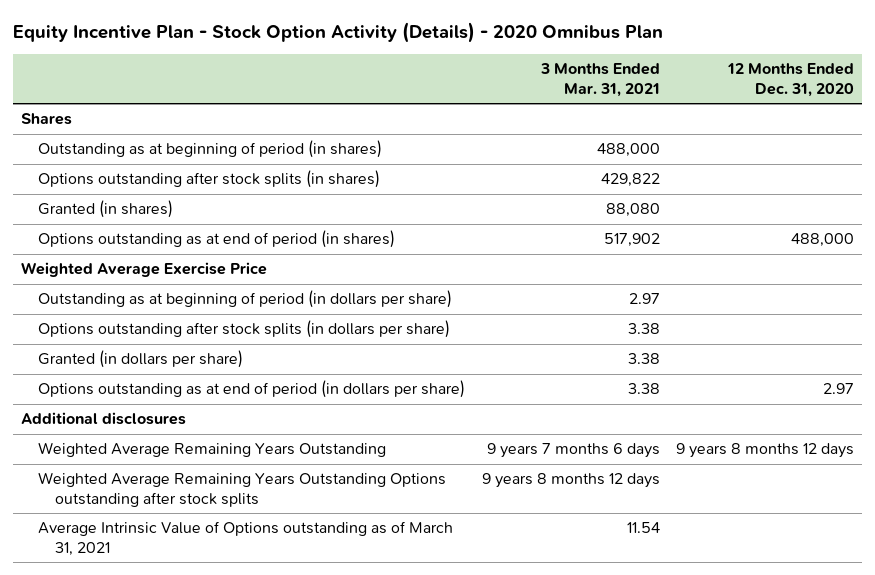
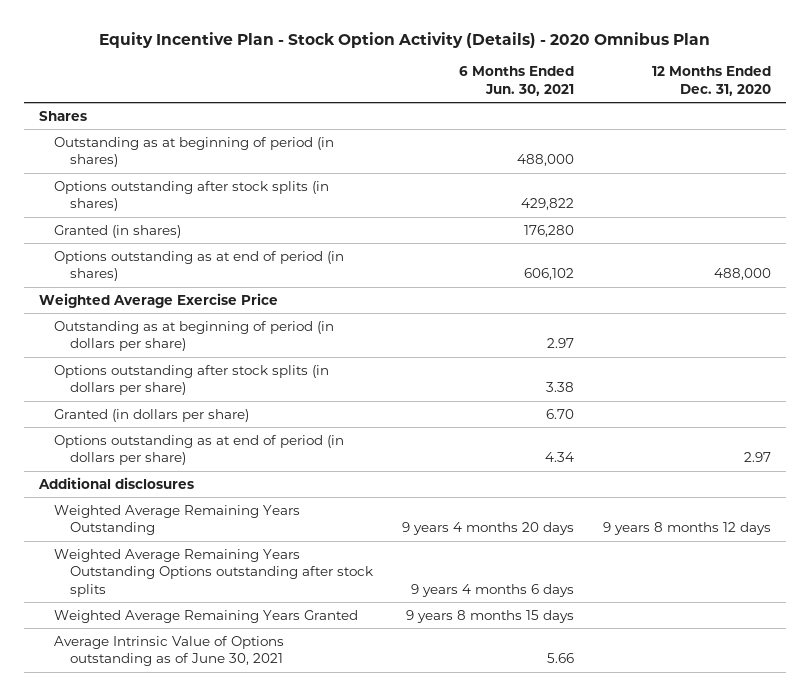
- | 3 Months Ended Mar. 31, 2021 | 12 Months Ended Dec. 31, 2020
+ | 6 Months Ended Jun. 30, 2021 | 12 Months Ended Dec. 31, 2020
- Average Intrinsic Value of Options outstanding as of March 31, 2021 | 11.54 |
+ Weighted Average Remaining Years Granted | 9 years 8 months 15 days |
+ Average Intrinsic Value of Options outstanding as of June 30, 2021 | 5.66 |

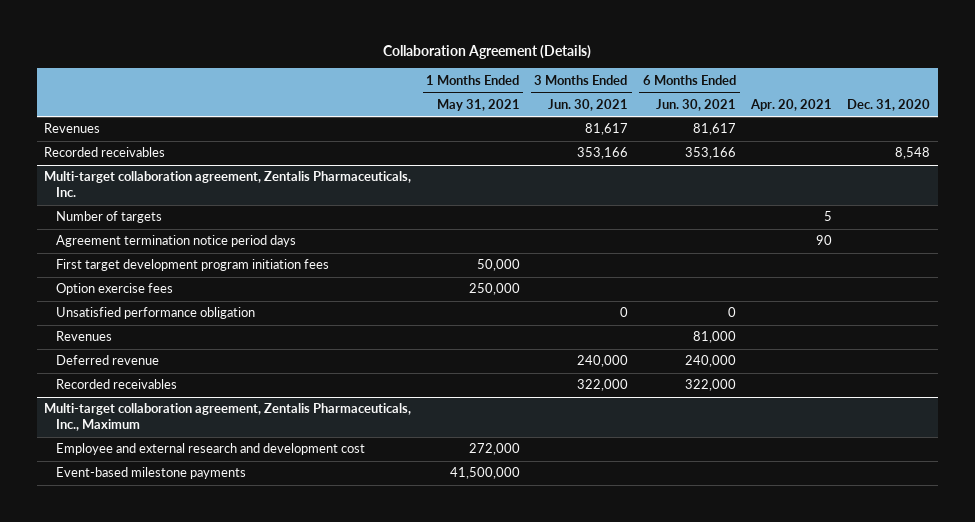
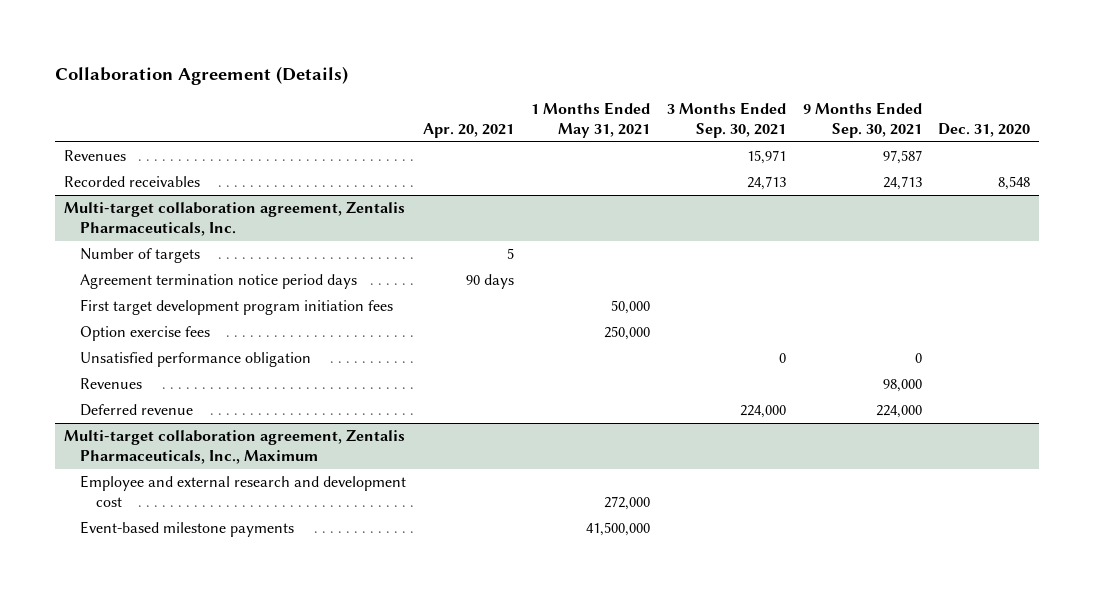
- | 1 Months Ended May 31, 2021 | 3 Months Ended Jun. 30, 2021 | 6 Months Ended Jun. 30, 2021 | Apr. 20, 2021 | Dec. 31, 2020
+ | Apr. 20, 2021 | 1 Months Ended May 31, 2021 | 3 Months Ended Sep. 30, 2021 | 9 Months Ended Sep. 30, 2021 | Dec. 31, 2020
@ Multi-target collaboration agreement, Zentalis Pharmaceuticals, Inc.
- Agreement termination notice period days | | | | 90 |
+ Agreement termination notice period days | 90 days | | | |
- Recorded receivables | | 322,000 | 322,000 | |

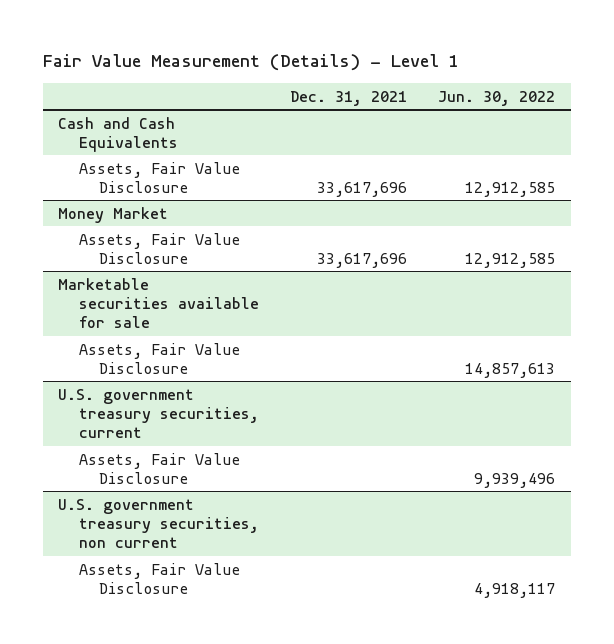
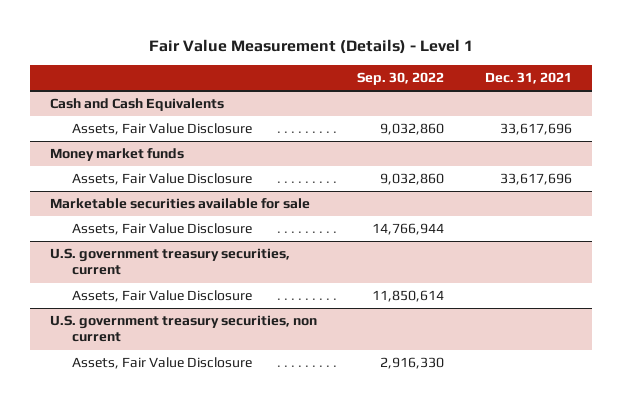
- | Dec. 31, 2021 | Jun. 30, 2022
+ | Sep. 30, 2022 | Dec. 31, 2021
- Money Market
+ Money market funds

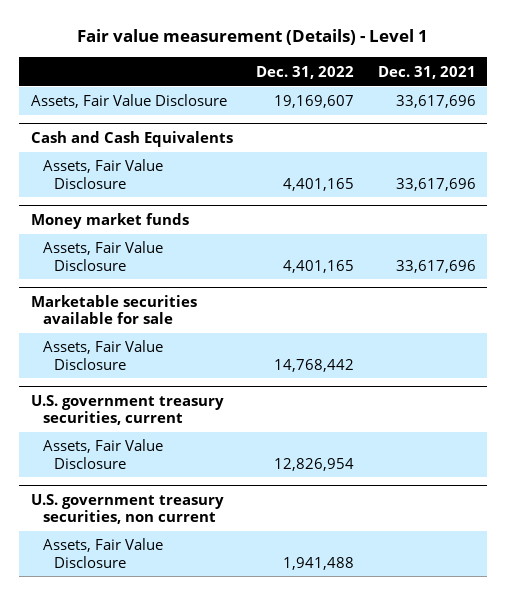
- Fair Value Measurement (Details) - Level 1
+ Fair value measurement (Details) - Level 1
- | Sep. 30, 2022 | Dec. 31, 2021
+ | Dec. 31, 2022 | Dec. 31, 2021
+ Assets, Fair Value Disclosure | 19,169,607 | 33,617,696

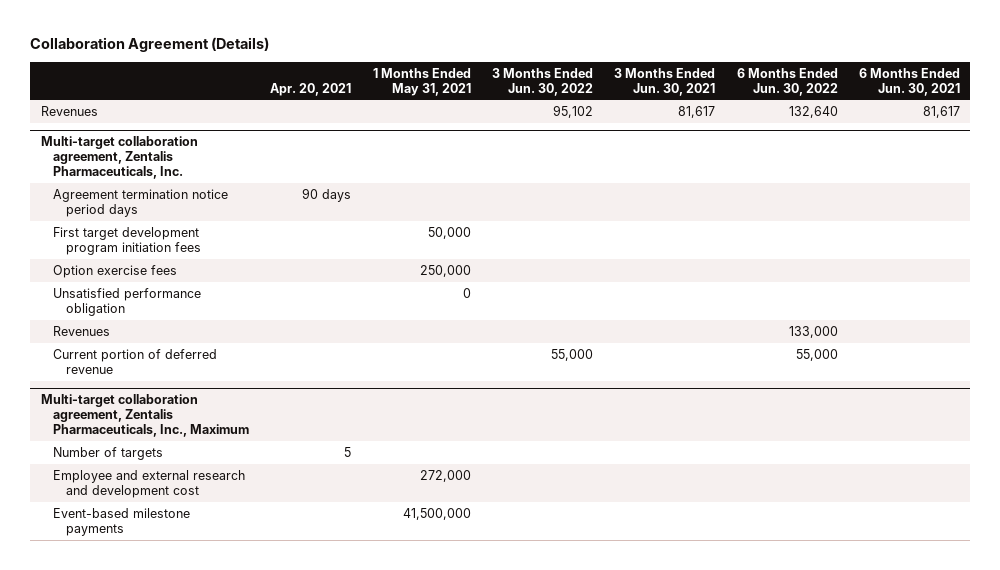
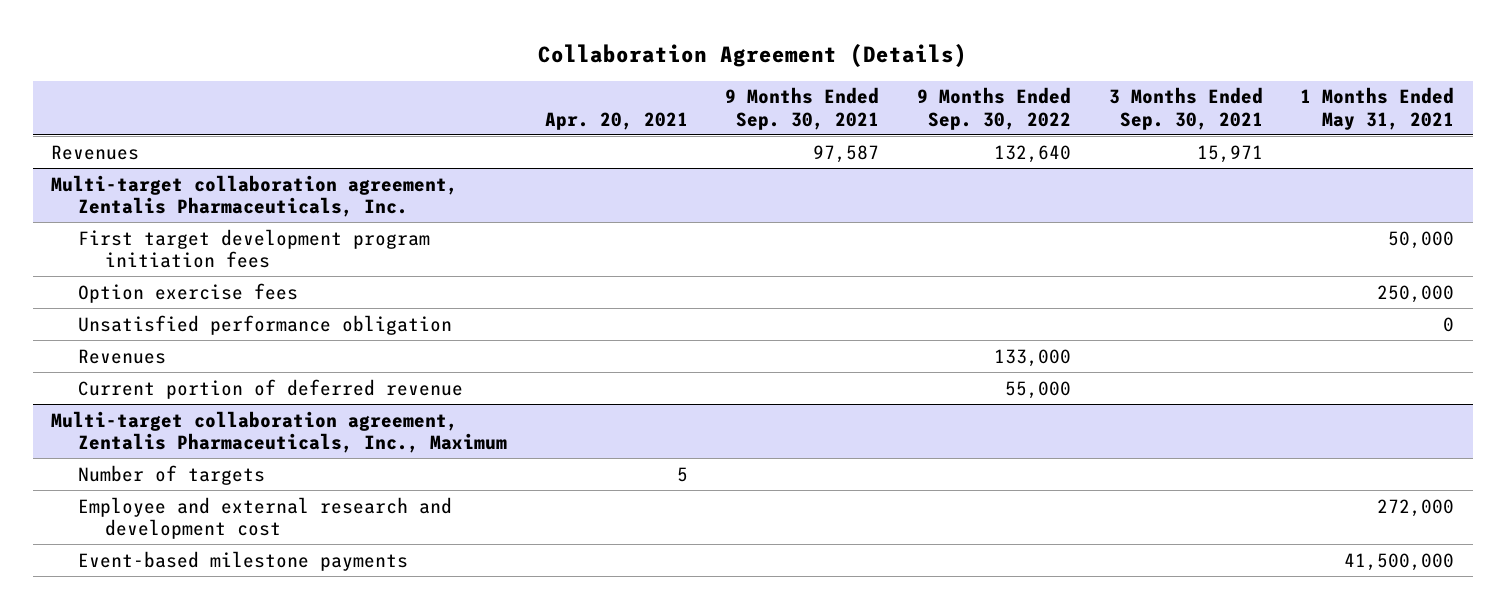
- | Apr. 20, 2021 | 1 Months Ended May 31, 2021 | 3 Months Ended Jun. 30, 2022 | 3 Months Ended Jun. 30, 2021 | 6 Months Ended Jun. 30, 2022 | 6 Months Ended Jun. 30, 2021
+ | Apr. 20, 2021 | 9 Months Ended Sep. 30, 2021 | 9 Months Ended Sep. 30, 2022 | 3 Months Ended Sep. 30, 2021 | 1 Months Ended May 31, 2021
@ Multi-target collaboration agreement, Zentalis Pharmaceuticals, Inc.
- Agreement termination notice period days | 90 days | | | | |

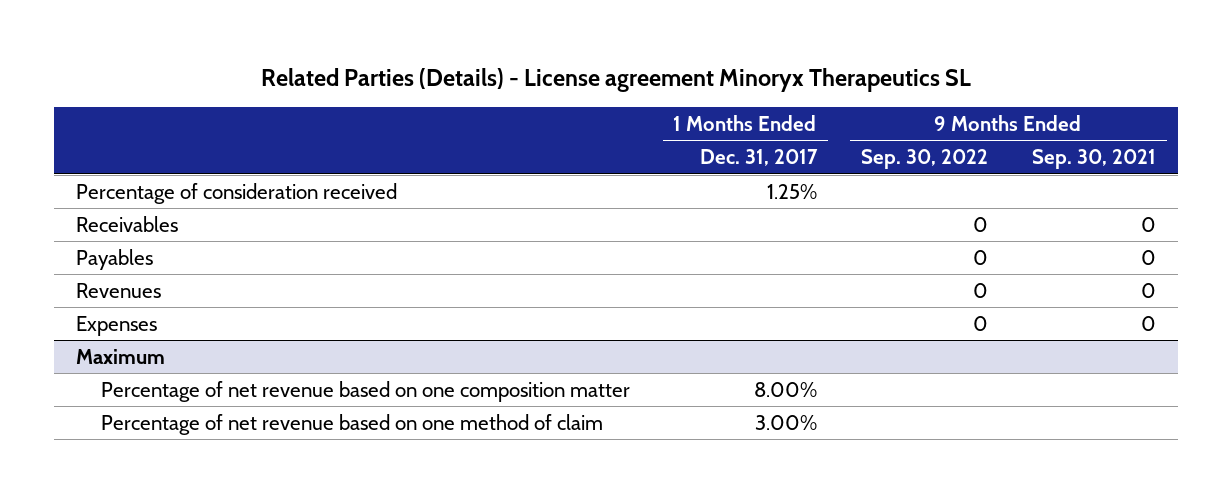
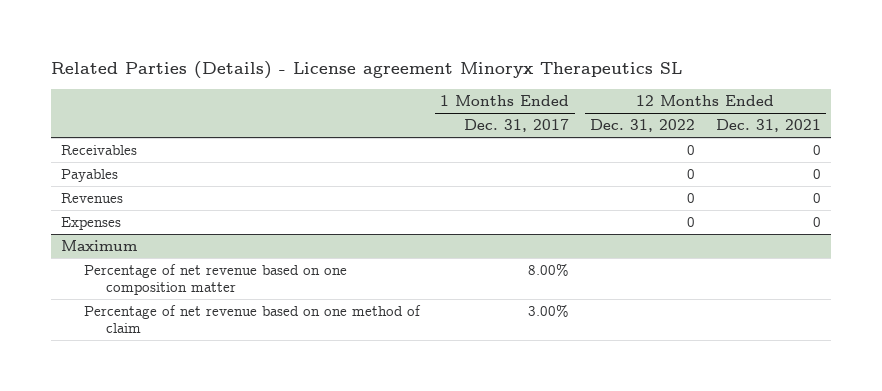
- | 1 Months Ended Dec. 31, 2017 | 9 Months Ended Sep. 30, 2022 | 9 Months Ended Sep. 30, 2021
+ | 1 Months Ended Dec. 31, 2017 | 12 Months Ended Dec. 31, 2022 | 12 Months Ended Dec. 31, 2021
- Percentage of consideration received | 1.25% | |

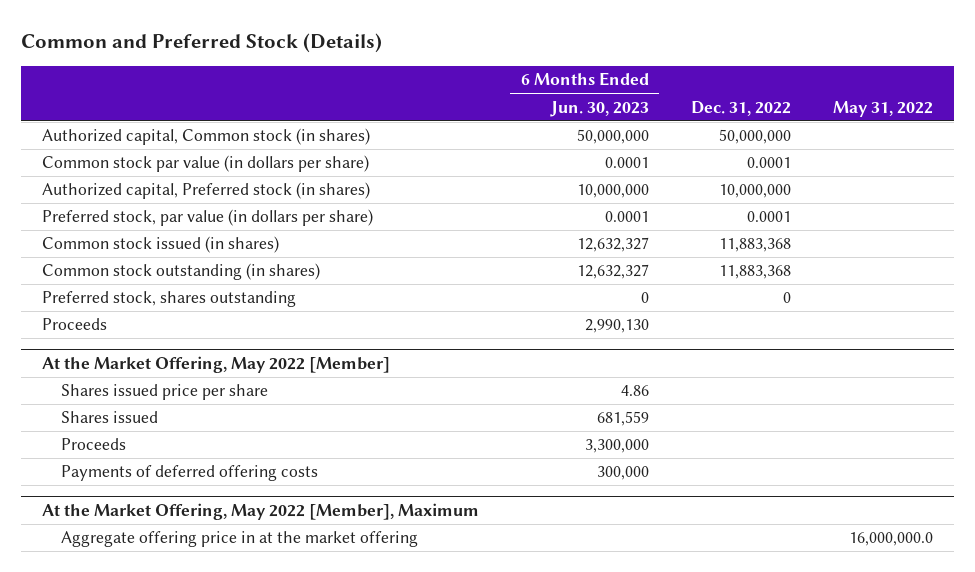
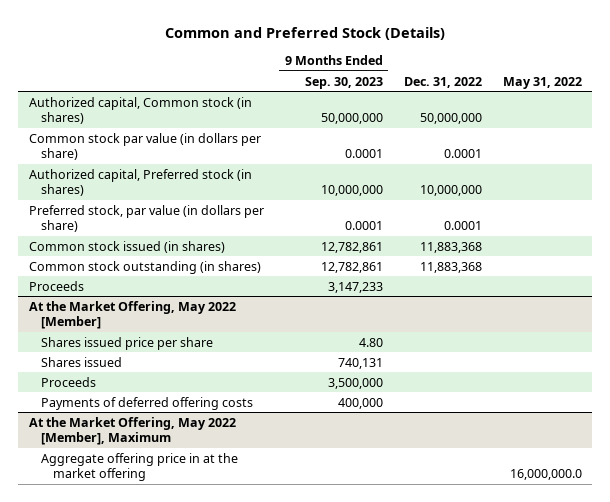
- | 6 Months Ended Jun. 30, 2023 | Dec. 31, 2022 | May 31, 2022
+ | 9 Months Ended Sep. 30, 2023 | Dec. 31, 2022 | May 31, 2022
- Preferred stock, shares outstanding | 0 | 0 |

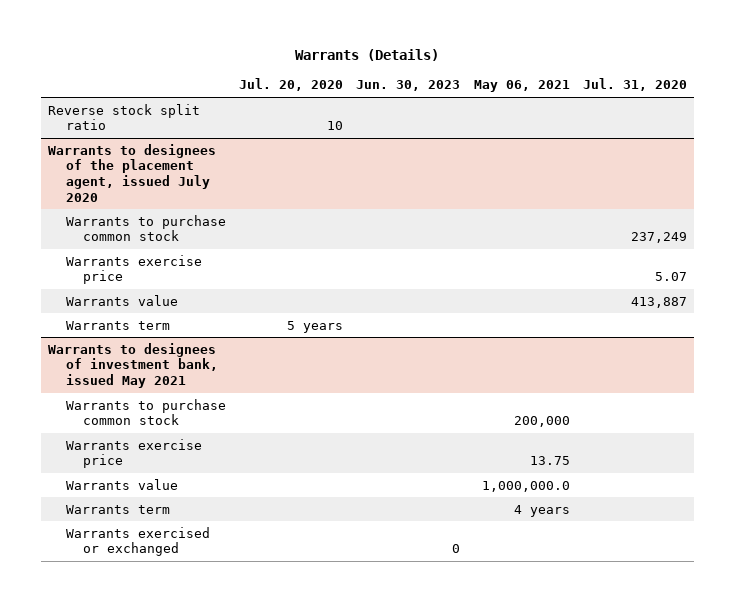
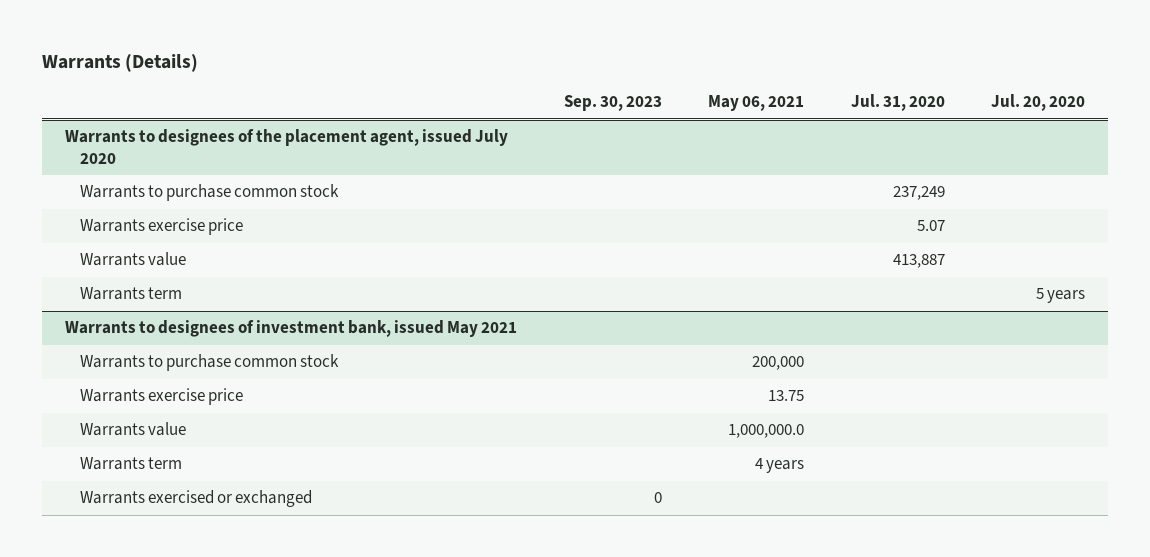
- | Jul. 20, 2020 | Jun. 30, 2023 | May 06, 2021 | Jul. 31, 2020
+ | Sep. 30, 2023 | May 06, 2021 | Jul. 31, 2020 | Jul. 20, 2020
- Reverse stock split ratio | 10 | | |

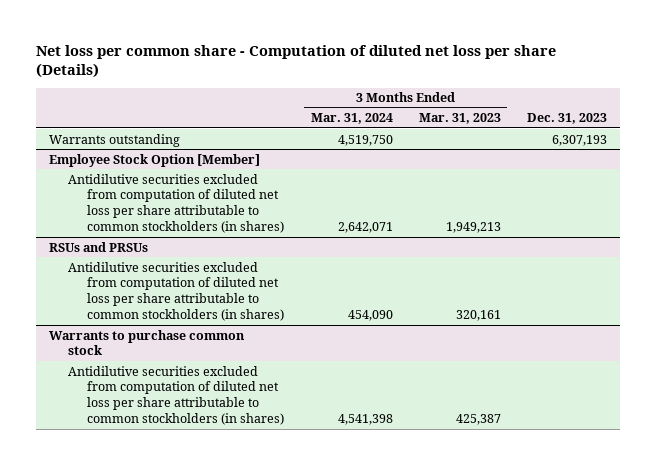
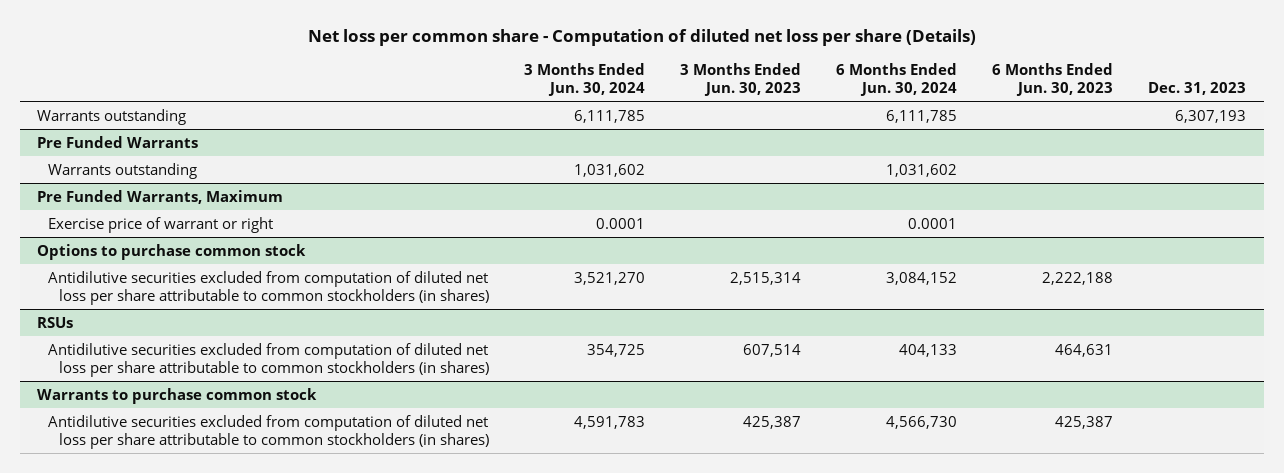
- | 3 Months Ended Mar. 31, 2024 | 3 Months Ended Mar. 31, 2023 | Dec. 31, 2023
+ | 3 Months Ended Jun. 30, 2024 | 3 Months Ended Jun. 30, 2023 | 6 Months Ended Jun. 30, 2024 | 6 Months Ended Jun. 30, 2023 | Dec. 31, 2023
- Employee Stock Option [Member]
+ Pre Funded Warrants
+ Warrants outstanding | 1,031,602 | | 1,031,602 | |
+ Pre Funded Warrants, Maximum
+ Exercise price of warrant or right | 0.0001 | | 0.0001 | |
+ Options to purchase common stock
- RSUs and PRSUs
+ RSUs

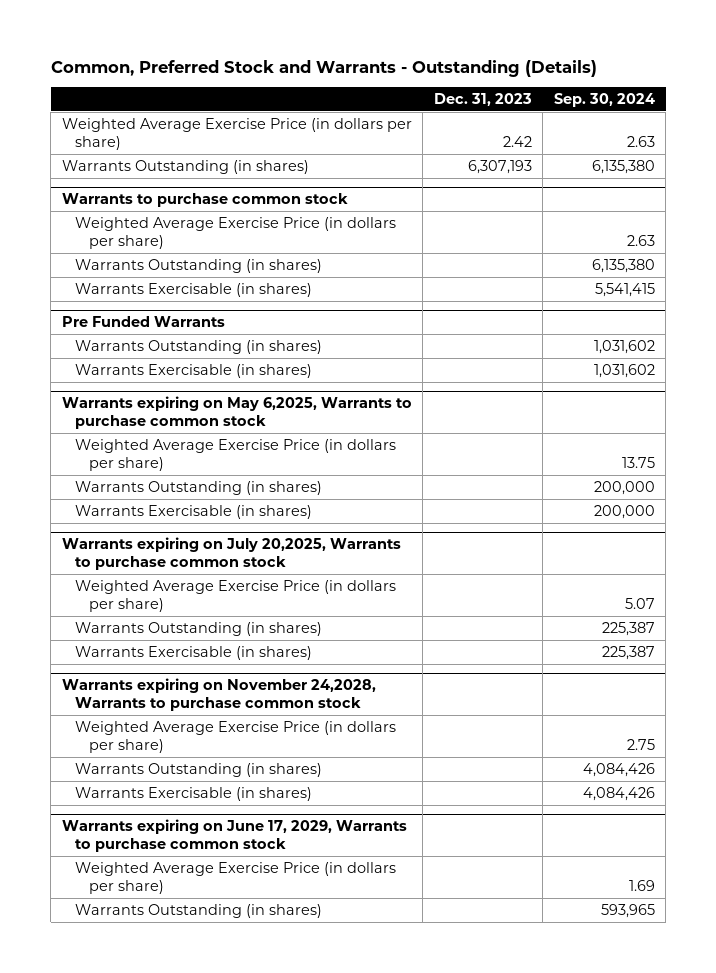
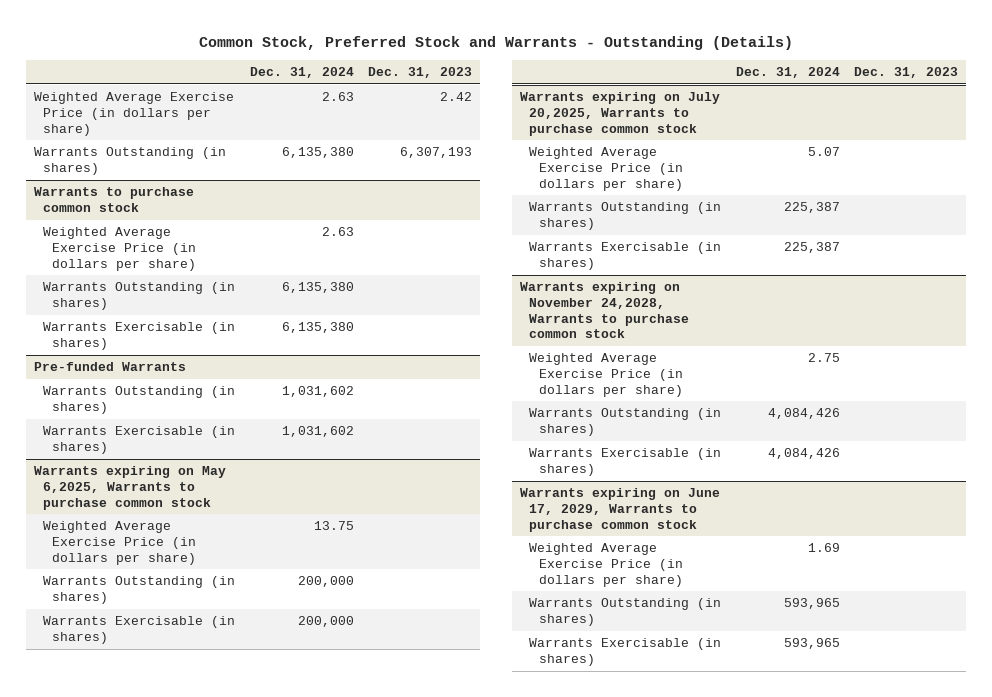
- Common, Preferred Stock and Warrants - Outstanding (Details)
+ Common Stock, Preferred Stock and Warrants - Outstanding (Details)
- | Dec. 31, 2023 | Sep. 30, 2024
+ | Dec. 31, 2024 | Dec. 31, 2023
- Pre Funded Warrants
+ Pre-funded Warrants
@ Warrants expiring on June 17, 2029, Warrants to purchase common stock
+ Warrants Exercisable (in shares) | 593,965 |

